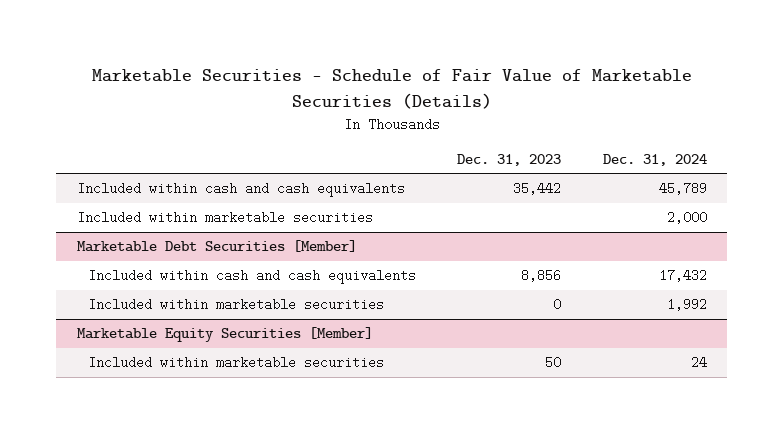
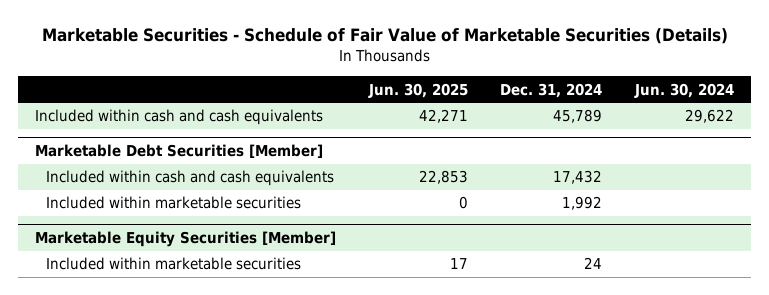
- | Dec. 31, 2023 | Dec. 31, 2024
+ | Jun. 30, 2025 | Dec. 31, 2024 | Jun. 30, 2024
- Included within marketable securities | | 2,000

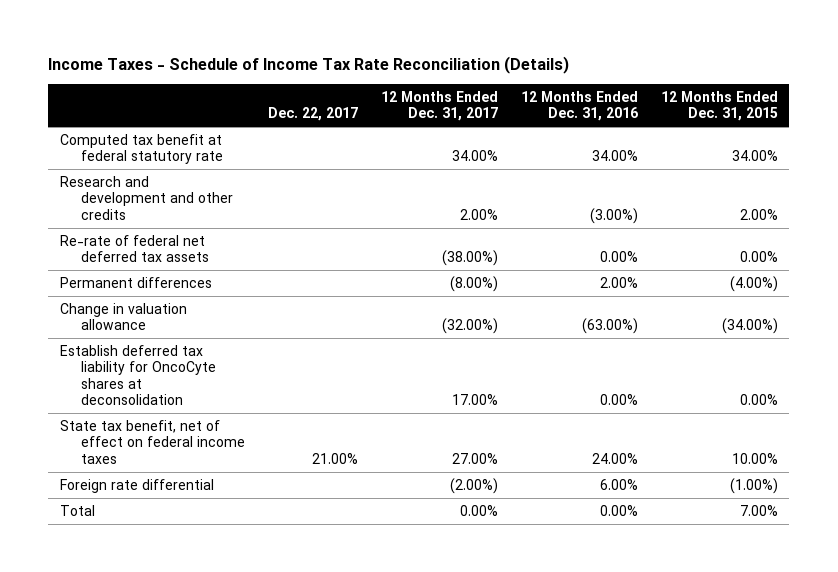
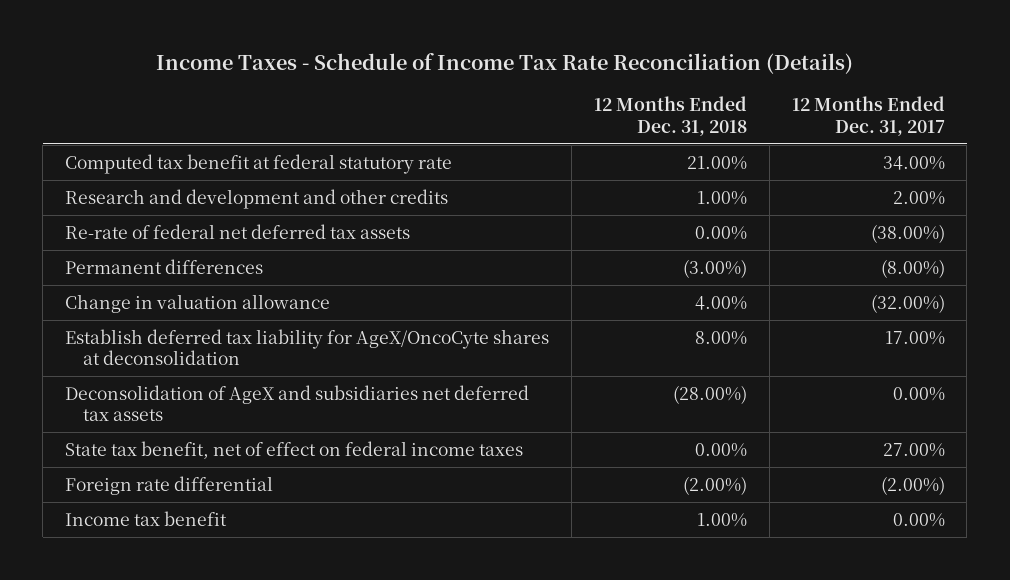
- | Dec. 22, 2017 | 12 Months Ended Dec. 31, 2017 | 12 Months Ended Dec. 31, 2016 | 12 Months Ended Dec. 31, 2015
+ | 12 Months Ended Dec. 31, 2018 | 12 Months Ended Dec. 31, 2017
- Establish deferred tax liability for OncoCyte shares at deconsolidation | | 17.00% | 0.00% | 0.00%
+ Establish deferred tax liability for AgeX/OncoCyte shares at deconsolidation | 8.00% | 17.00%
+ Deconsolidation of AgeX and subsidiaries net deferred tax assets | (28.00%) | 0.00%
- Total | | 0.00% | 0.00% | 7.00%
+ Income tax benefit | 1.00% | 0.00%

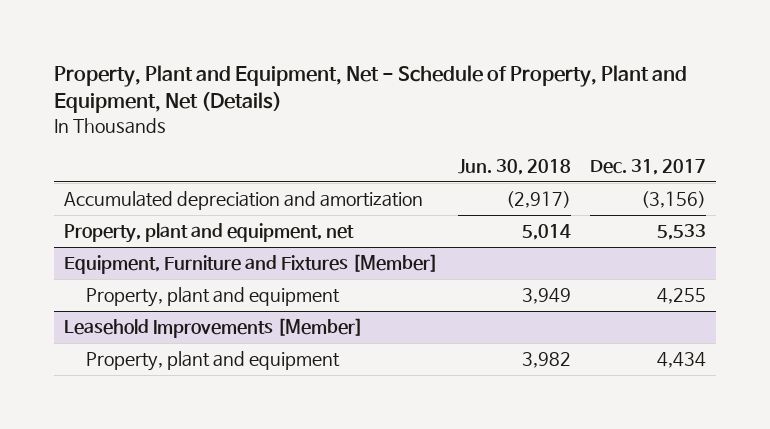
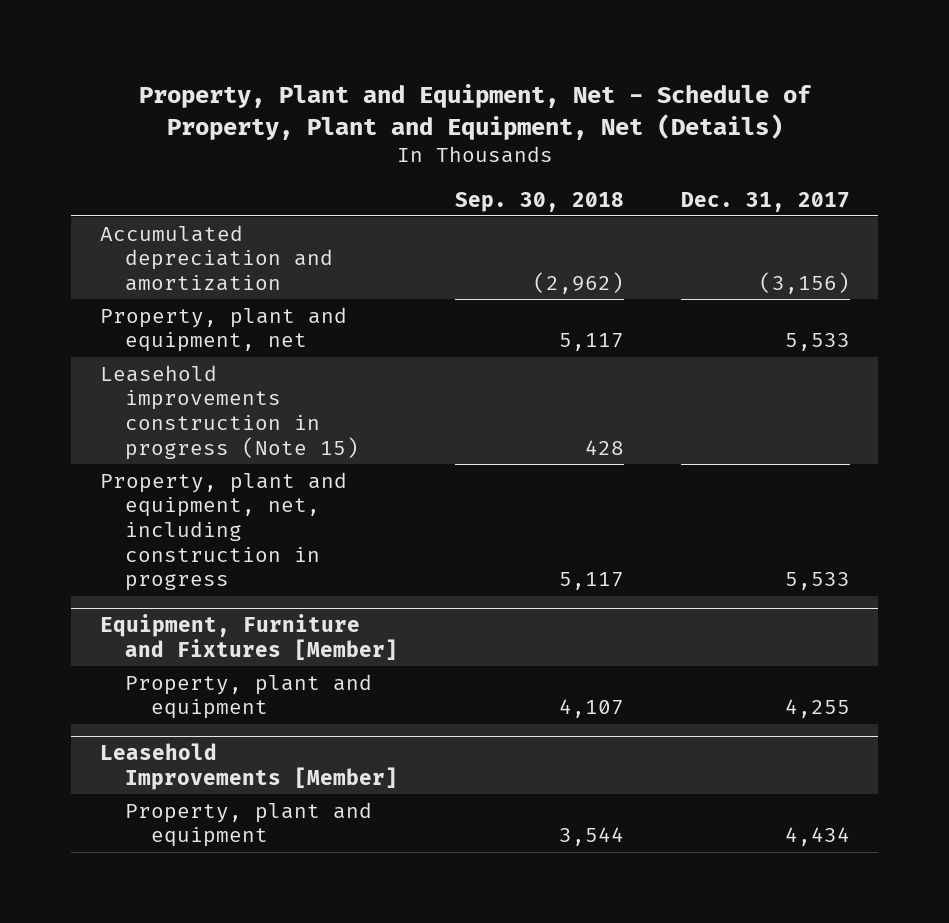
- | Jun. 30, 2018 | Dec. 31, 2017
+ | Sep. 30, 2018 | Dec. 31, 2017
+ Leasehold improvements construction in progress (Note 15) | 428 |
+ Property, plant and equipment, net, including construction in progress | 5,117 | 5,533

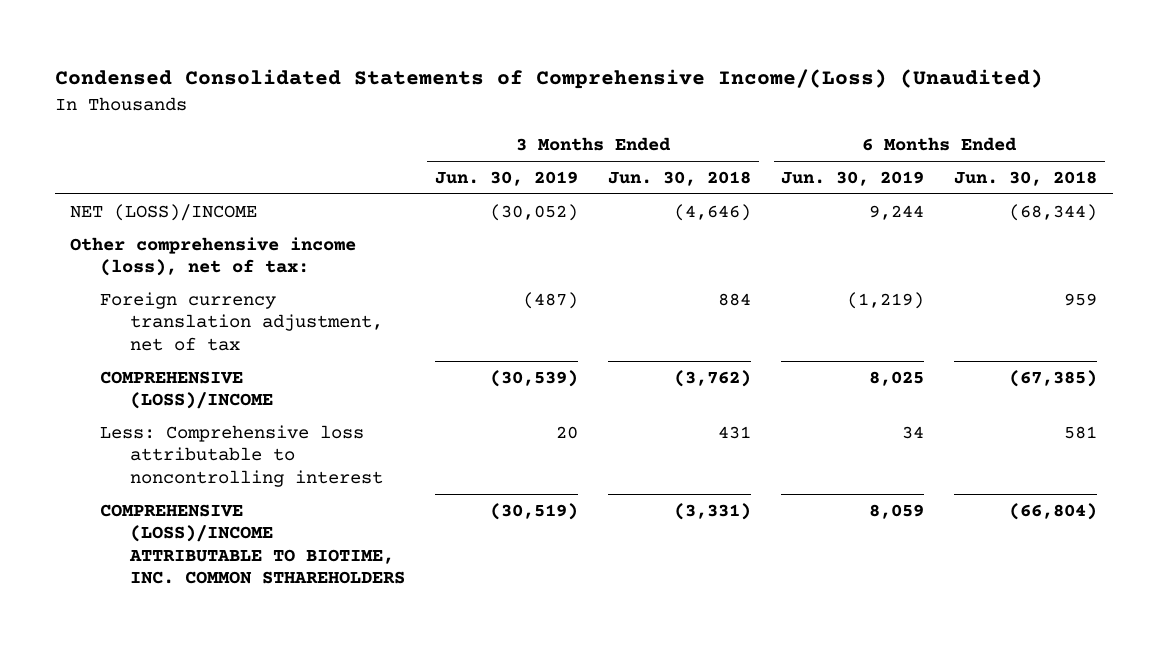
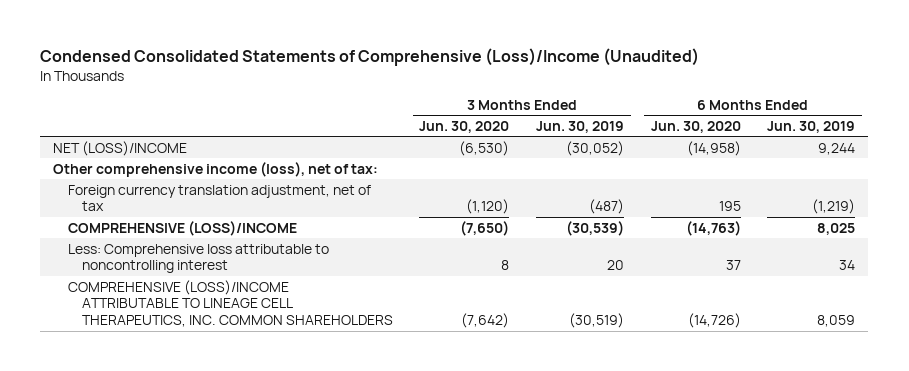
- Condensed Consolidated Statements of Comprehensive Income/(Loss) (Unaudited)
+ Condensed Consolidated Statements of Comprehensive (Loss)/Income (Unaudited)
- | 3 Months Ended Jun. 30, 2019 | 3 Months Ended Jun. 30, 2018 | 6 Months Ended Jun. 30, 2019 | 6 Months Ended Jun. 30, 2018
+ | 3 Months Ended Jun. 30, 2020 | 3 Months Ended Jun. 30, 2019 | 6 Months Ended Jun. 30, 2020 | 6 Months Ended Jun. 30, 2019
- COMPREHENSIVE (LOSS)/INCOME ATTRIBUTABLE TO BIOTIME, INC. COMMON STHAREHOLDERS | (30,519) | (3,331) | 8,059 | (66,804)
+ COMPREHENSIVE (LOSS)/INCOME ATTRIBUTABLE TO LINEAGE CELL THERAPEUTICS, INC. COMMON SHAREHOLDERS | (7,642) | (30,519) | (14,726) | 8,059

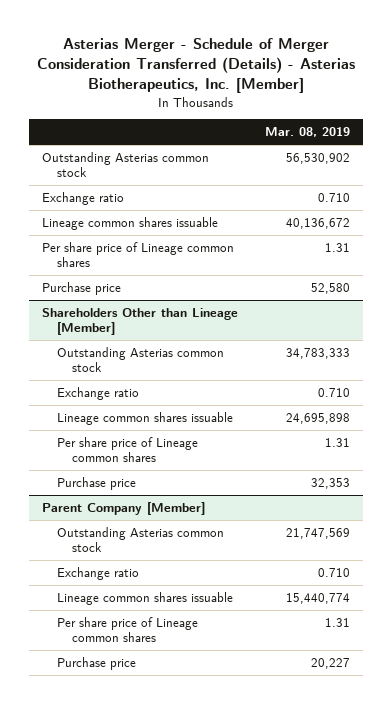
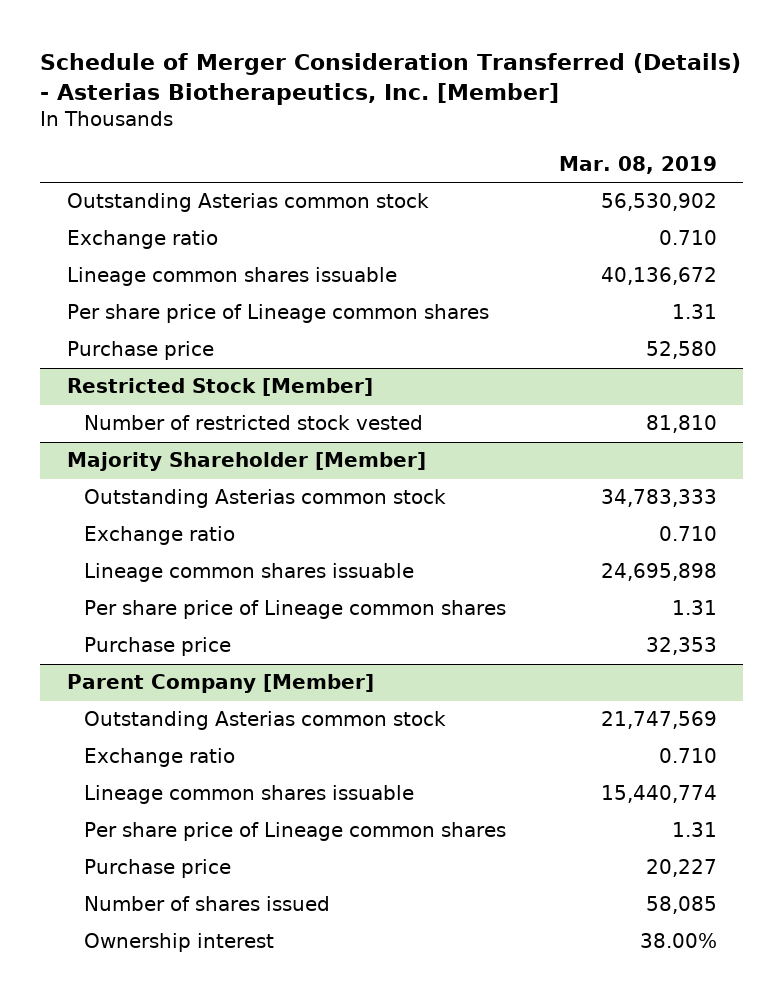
- Asterias Merger - Schedule of Merger Consideration Transferred (Details) - Asterias Biotherapeutics, Inc. [Member]
+ Schedule of Merger Consideration Transferred (Details) - Asterias Biotherapeutics, Inc. [Member]
- Shareholders Other than Lineage [Member]
+ Restricted Stock [Member]
+ Number of restricted stock vested | 81,810
+ Majority Shareholder [Member]
@ Parent Company [Member]
+ Number of shares issued | 58,085
+ Ownership interest | 38.00%

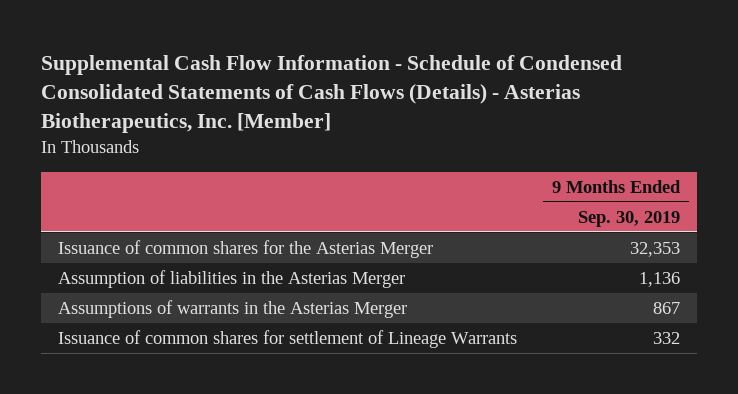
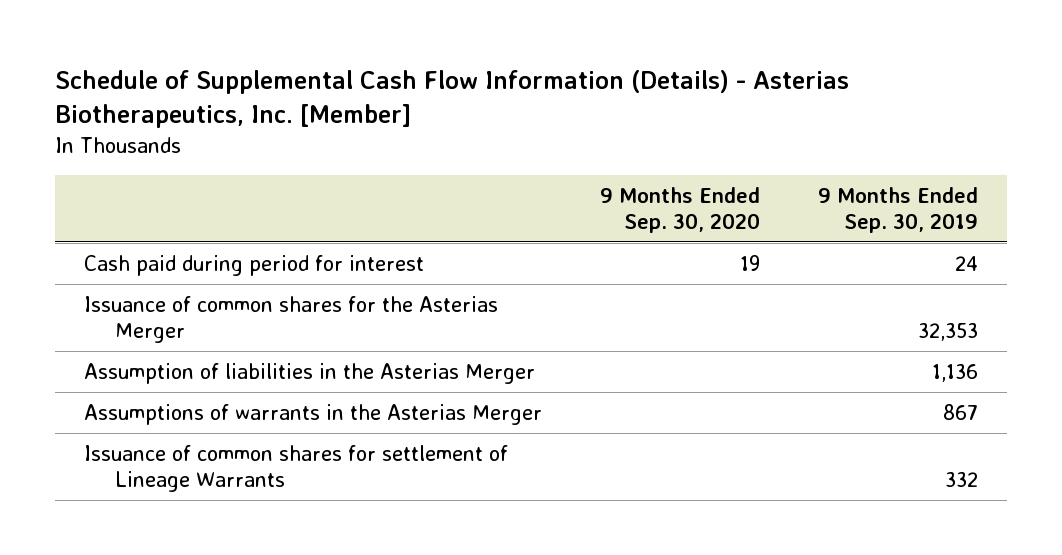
- Supplemental Cash Flow Information - Schedule of Condensed Consolidated Statements of Cash Flows (Details) - Asterias Biotherapeutics, Inc. [Member]
+ Schedule of Supplemental Cash Flow Information (Details) - Asterias Biotherapeutics, Inc. [Member]
- | 9 Months Ended Sep. 30, 2019
+ | 9 Months Ended Sep. 30, 2020 | 9 Months Ended Sep. 30, 2019
+ Cash paid during period for interest | 19 | 24

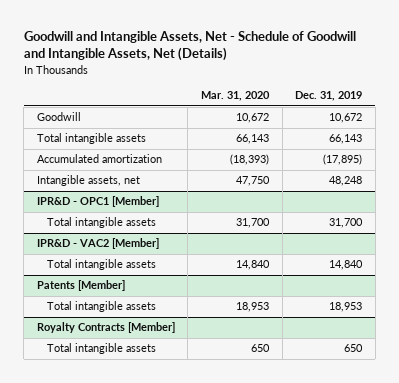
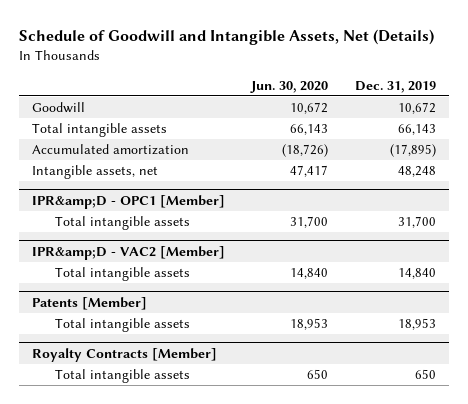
- Goodwill and Intangible Assets, Net - Schedule of Goodwill and Intangible Assets, Net (Details)
+ Schedule of Goodwill and Intangible Assets, Net (Details)
- | Mar. 31, 2020 | Dec. 31, 2019
+ | Jun. 30, 2020 | Dec. 31, 2019
- IPR&D - OPC1 [Member]
+ IPR&amp;D - OPC1 [Member]
- IPR&D - VAC2 [Member]
+ IPR&amp;D - VAC2 [Member]

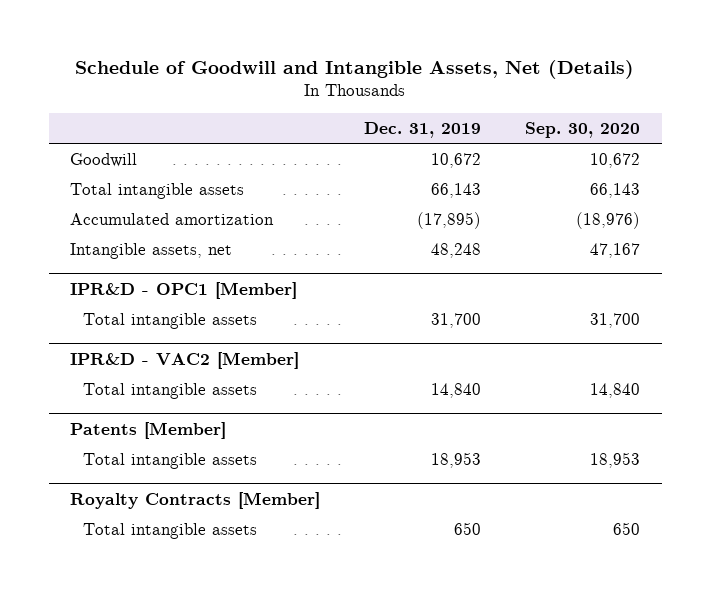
- | Jun. 30, 2020 | Dec. 31, 2019
+ | Dec. 31, 2019 | Sep. 30, 2020
- IPR&amp;D - OPC1 [Member]
+ IPR&D - OPC1 [Member]
- IPR&amp;D - VAC2 [Member]
+ IPR&D - VAC2 [Member]

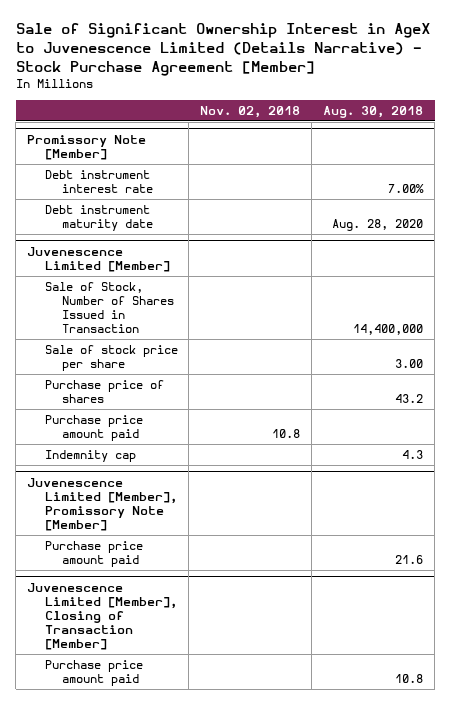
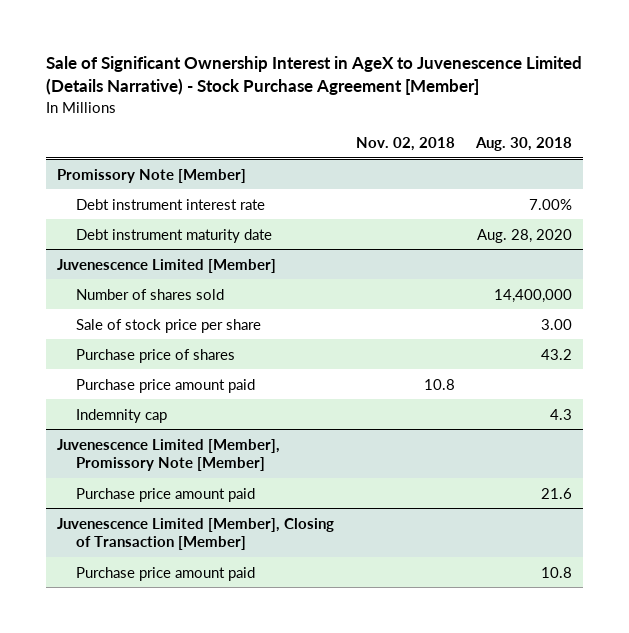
@ Juvenescence Limited [Member]
- Sale of Stock, Number of Shares Issued in Transaction | | 14,400,000
+ Number of shares sold | | 14,400,000

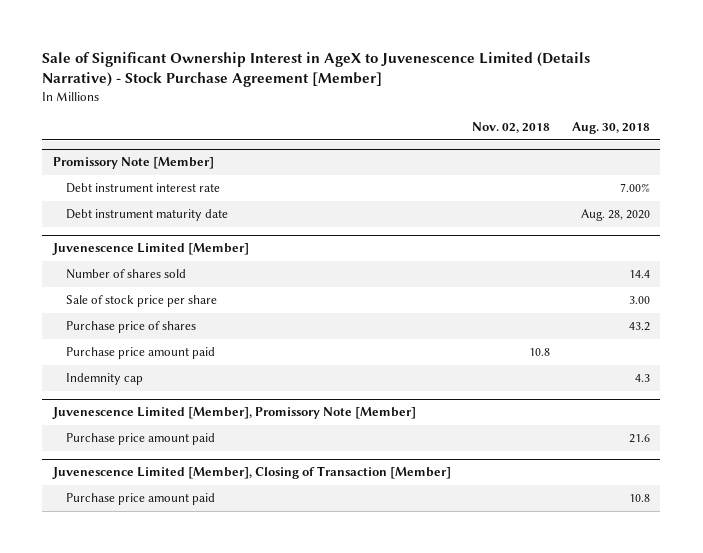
@ Juvenescence Limited [Member]
- Number of shares sold | | 14,400,000
+ Number of shares sold | | 14.4

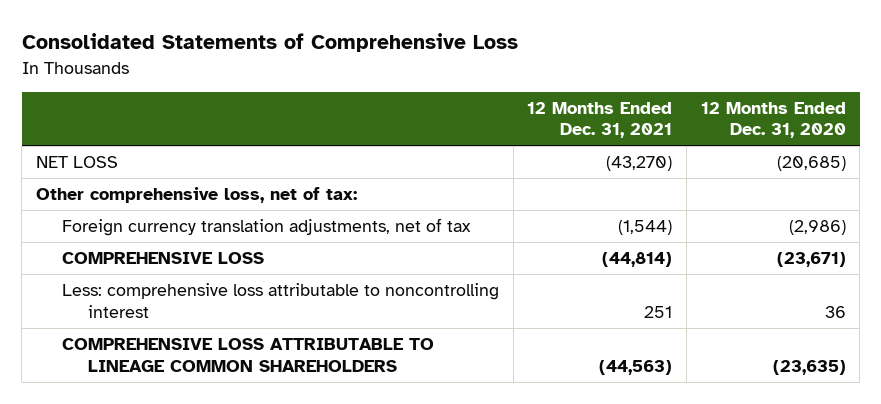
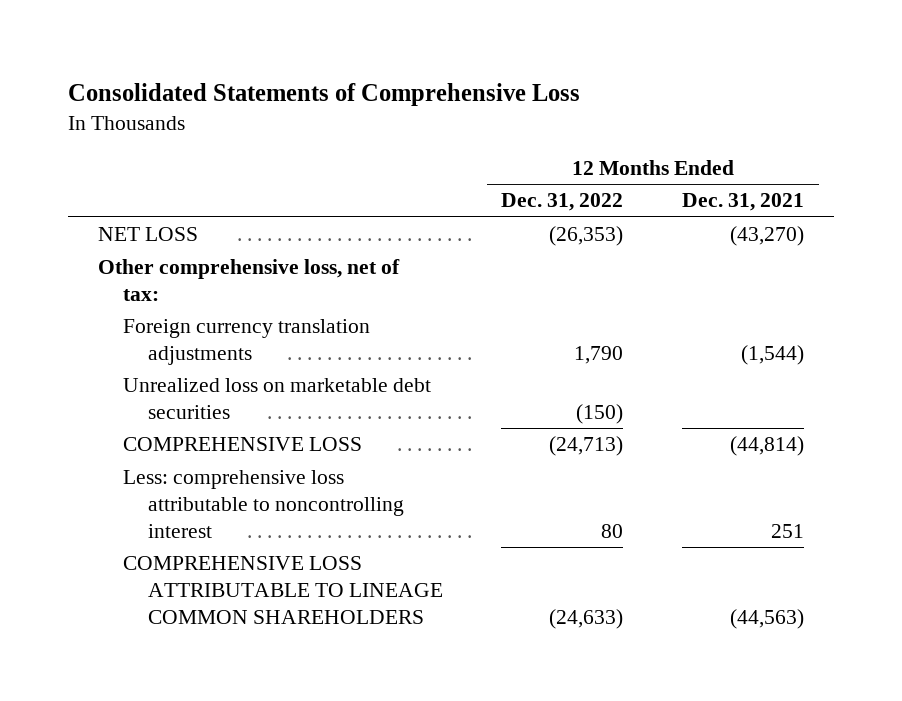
- | 12 Months Ended Dec. 31, 2021 | 12 Months Ended Dec. 31, 2020
+ | 12 Months Ended Dec. 31, 2022 | 12 Months Ended Dec. 31, 2021
- Foreign currency translation adjustments, net of tax | (1,544) | (2,986)
+ Foreign currency translation adjustments | 1,790 | (1,544)
+ Unrealized loss on marketable debt securities | (150) |

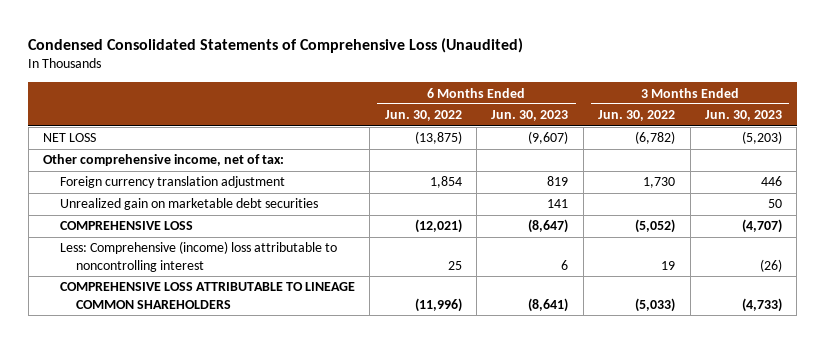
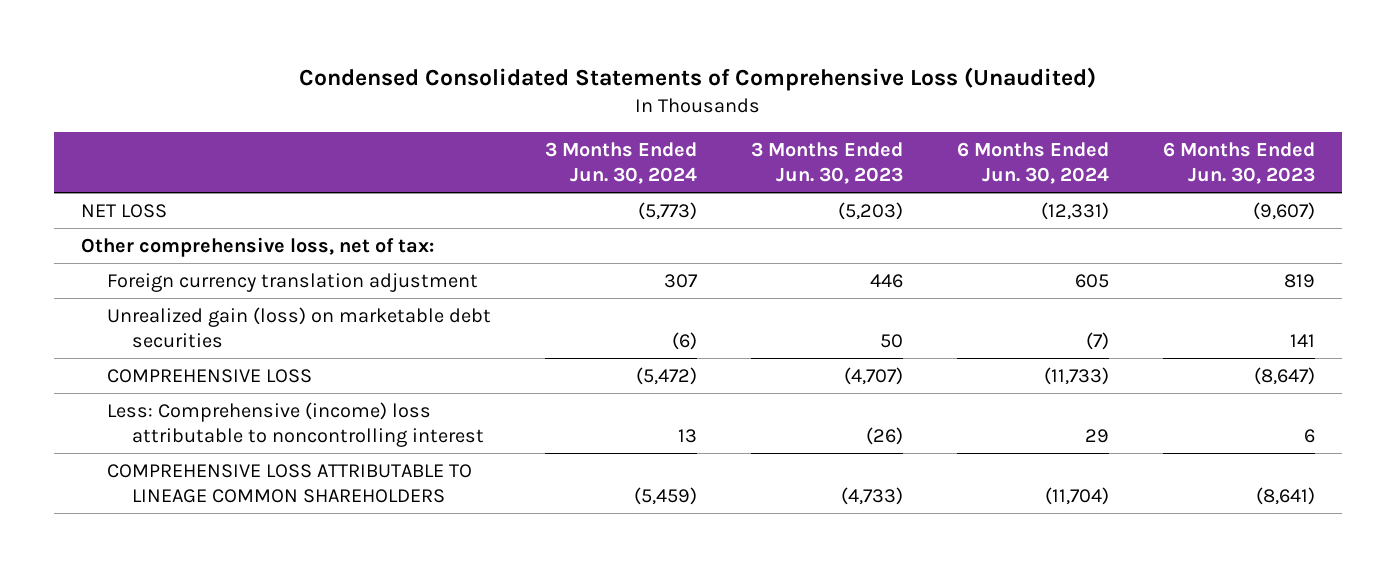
- | 6 Months Ended Jun. 30, 2022 | 6 Months Ended Jun. 30, 2023 | 3 Months Ended Jun. 30, 2022 | 3 Months Ended Jun. 30, 2023
+ | 3 Months Ended Jun. 30, 2024 | 3 Months Ended Jun. 30, 2023 | 6 Months Ended Jun. 30, 2024 | 6 Months Ended Jun. 30, 2023
- Other comprehensive income, net of tax:
+ Other comprehensive loss, net of tax:
- Unrealized gain on marketable debt securities | | 141 | | 50
+ Unrealized gain (loss) on marketable debt securities | (6) | 50 | (7) | 141

